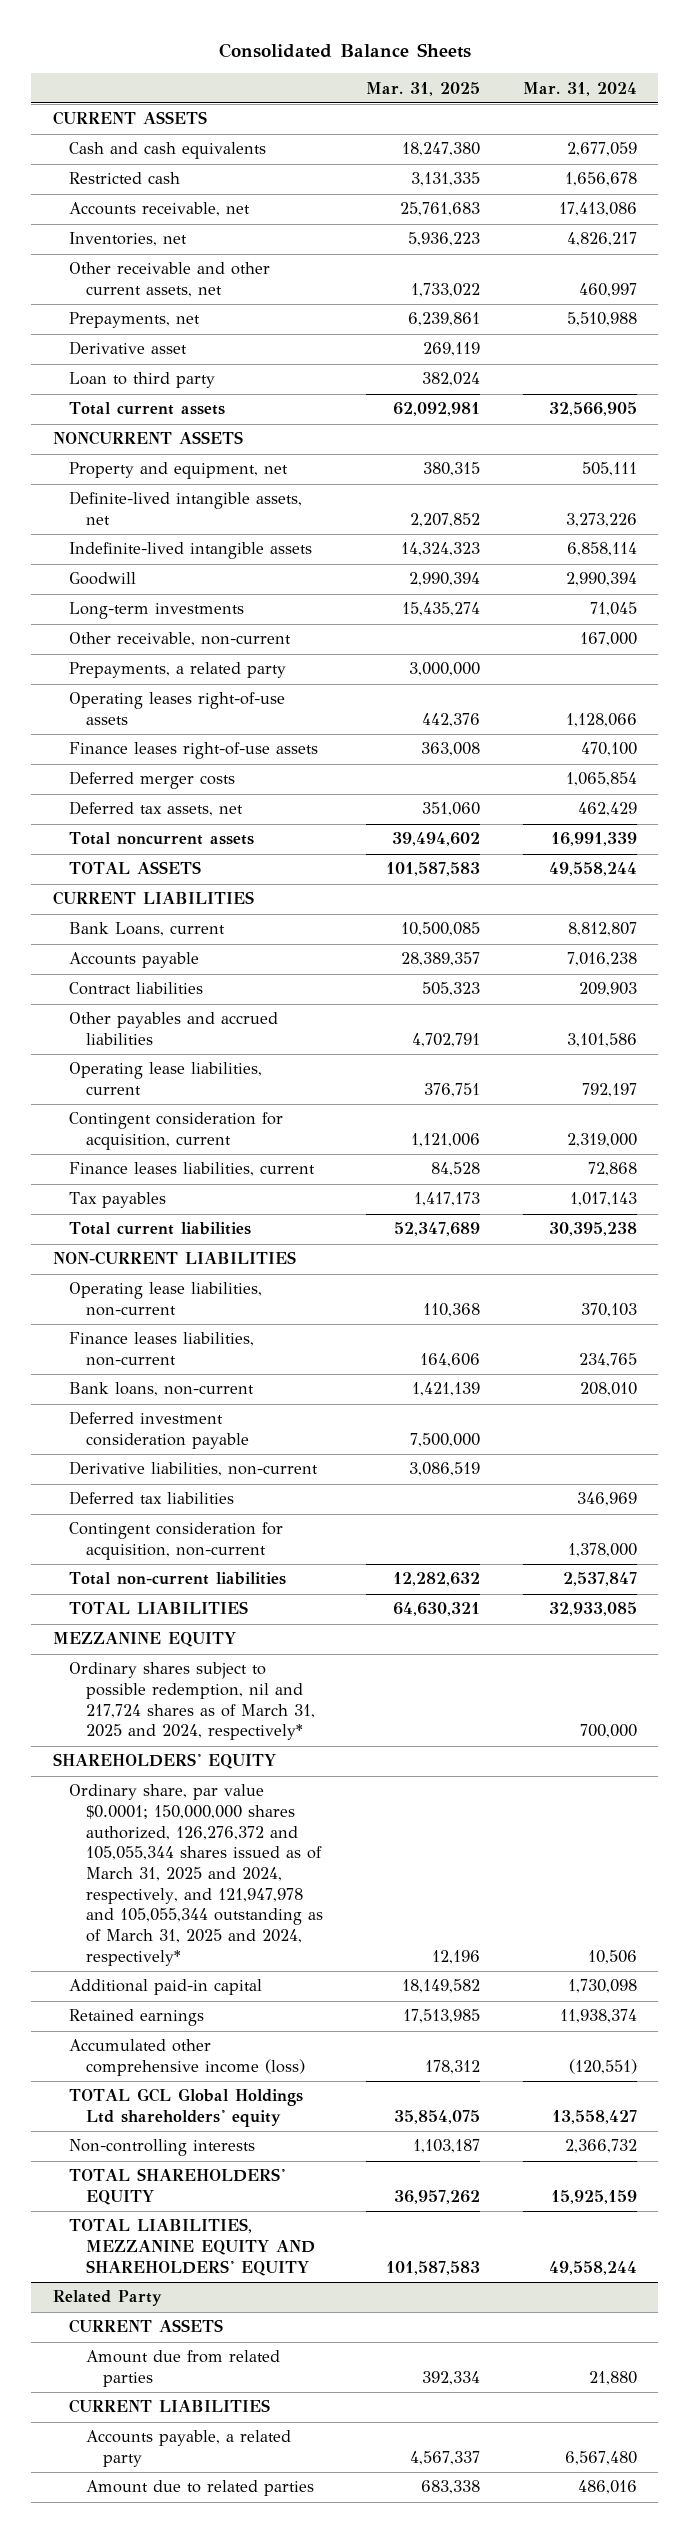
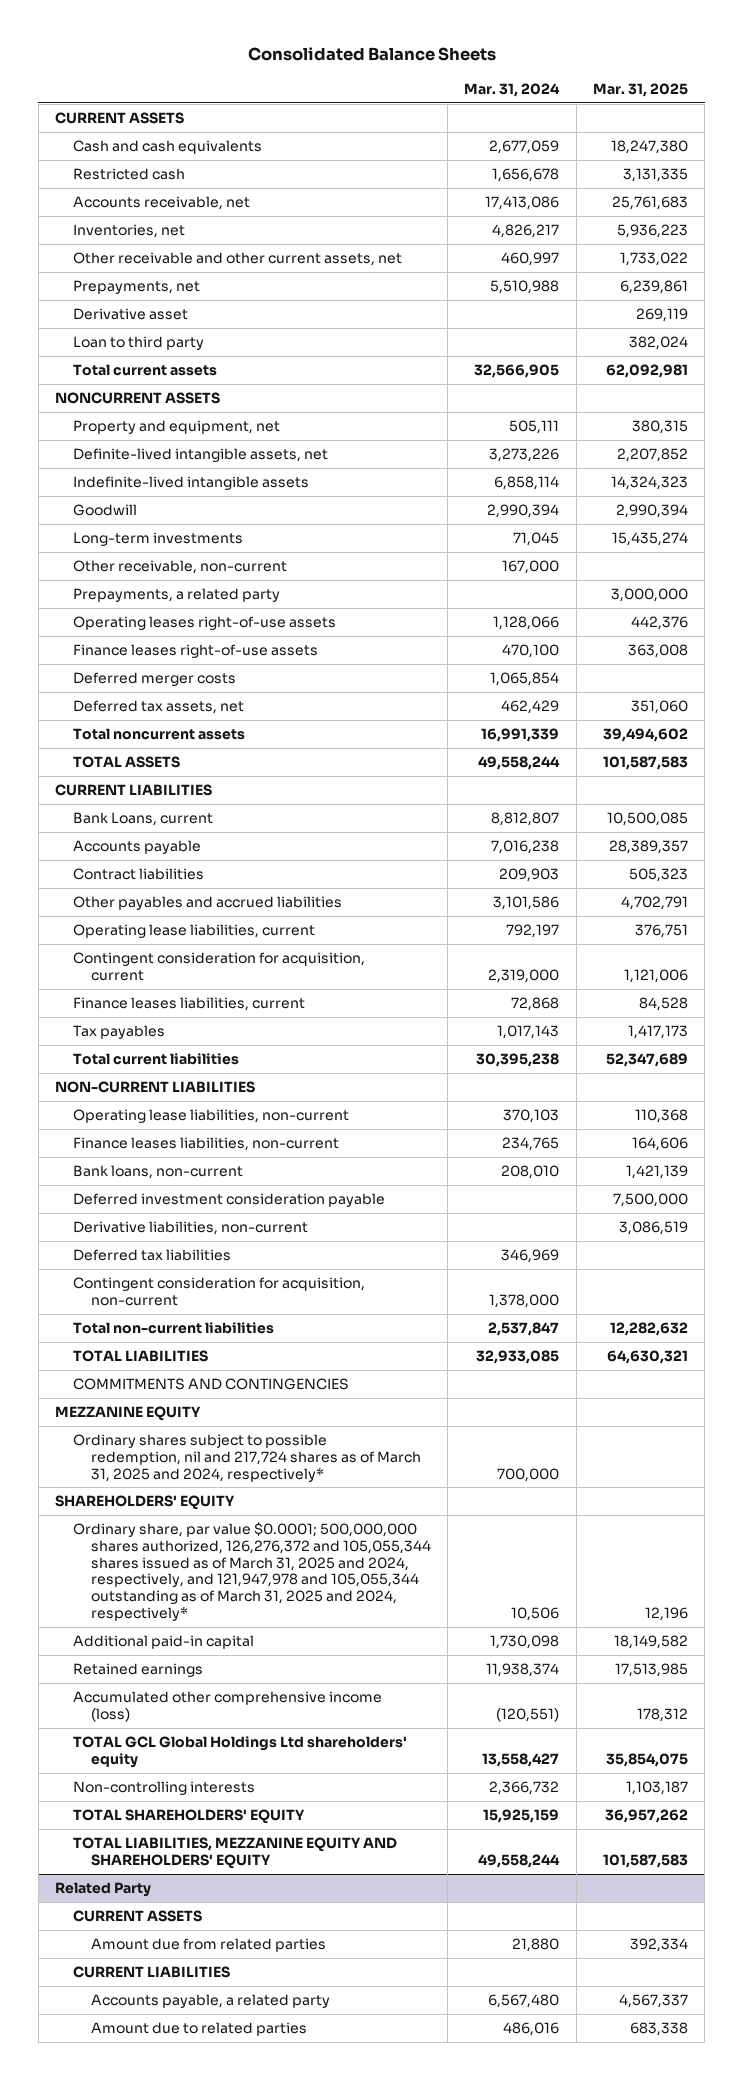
- | Mar. 31, 2025 | Mar. 31, 2024
+ | Mar. 31, 2024 | Mar. 31, 2025
+ COMMITMENTS AND CONTINGENCIES
- Ordinary share, par value $0.0001; 150,000,000 shares authorized, 126,276,372 and 105,055,344 shares issued as of March 31, 2025 and 2024, respectively, and 121,947,978 and 105,055,344 outstanding as of March 31, 2025 and 2024, respectively* | 12,196 | 10,506
+ Ordinary share, par value $0.0001; 500,000,000 shares authorized, 126,276,372 and 105,055,344 shares issued as of March 31, 2025 and 2024, respectively, and 121,947,978 and 105,055,344 outstanding as of March 31, 2025 and 2024, respectively* | 10,506 | 12,196

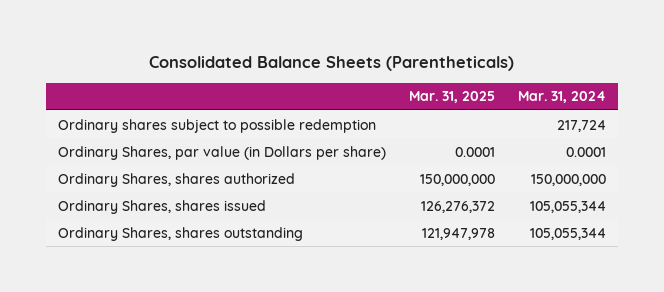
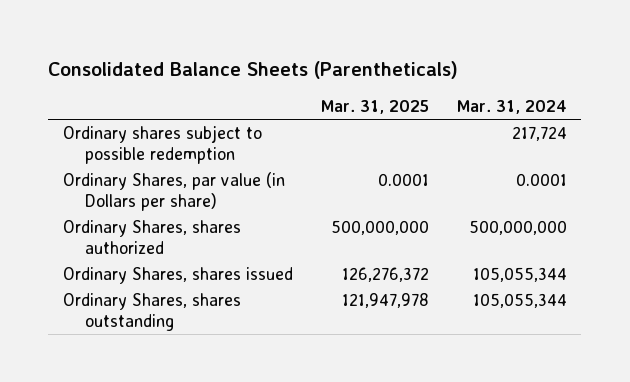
- Ordinary Shares, shares authorized | 150,000,000 | 150,000,000
+ Ordinary Shares, shares authorized | 500,000,000 | 500,000,000

